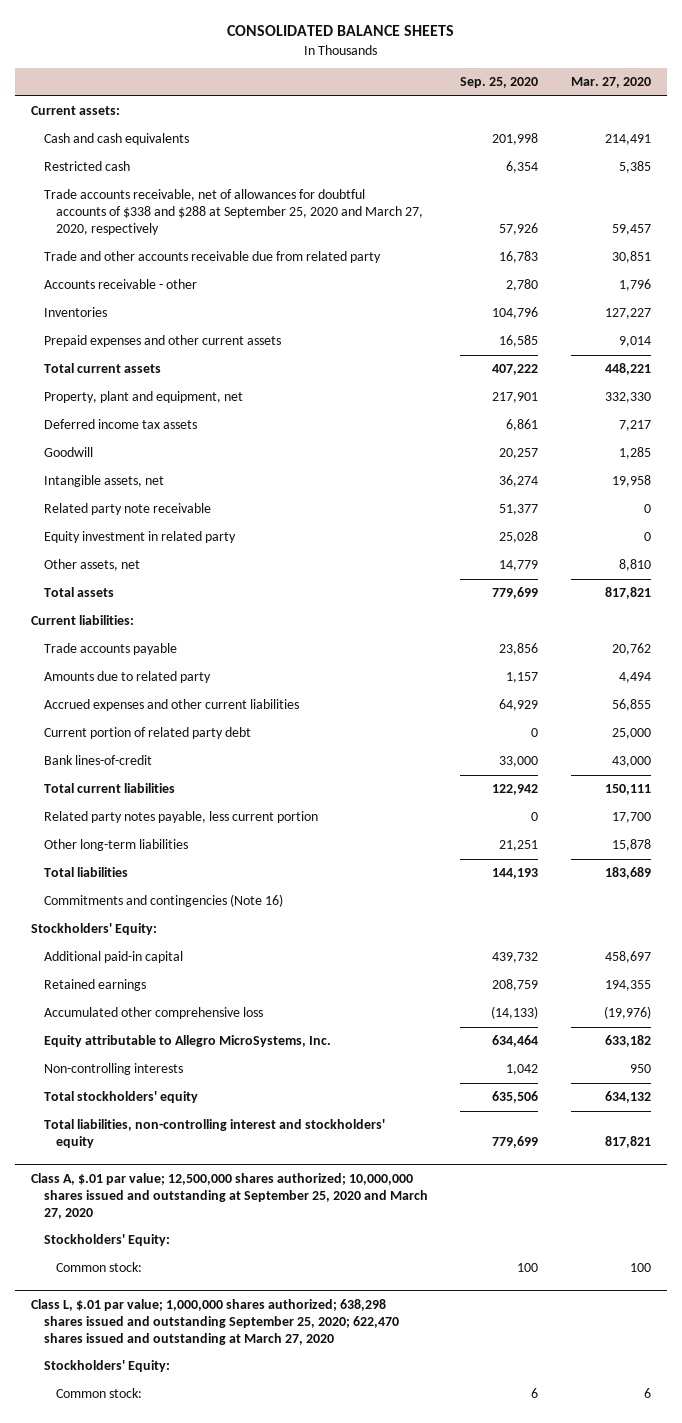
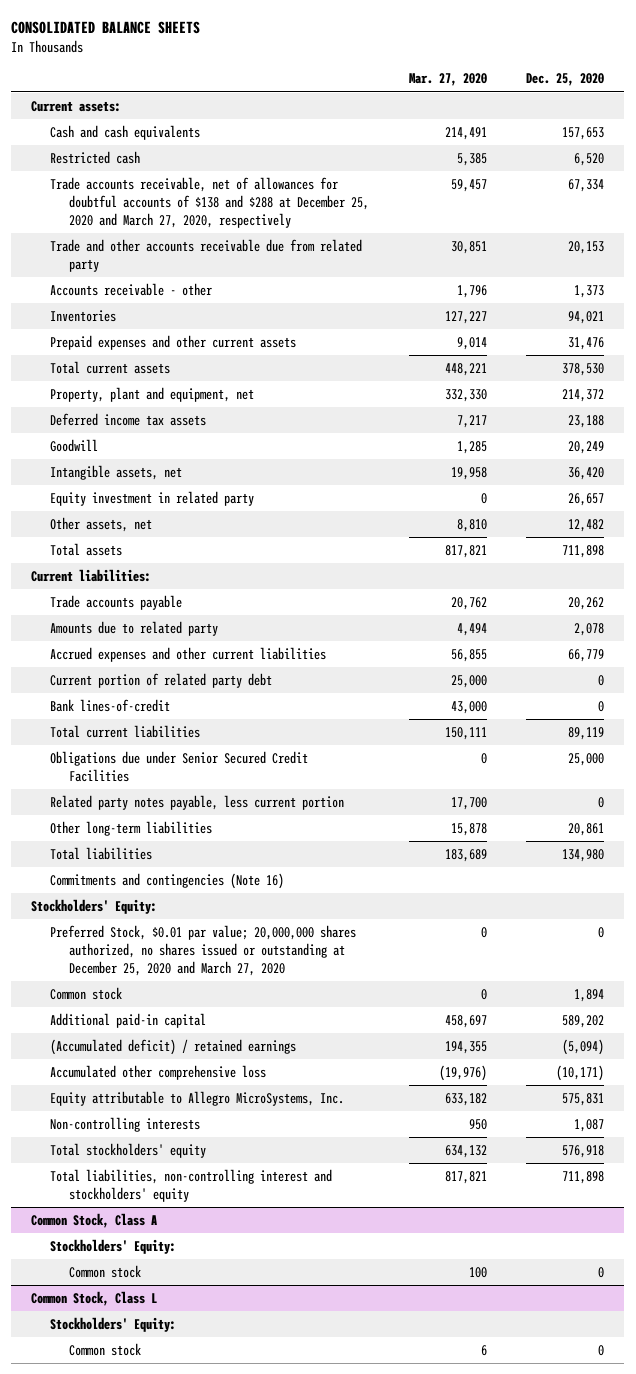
- | Sep. 25, 2020 | Mar. 27, 2020
+ | Mar. 27, 2020 | Dec. 25, 2020
- Trade accounts receivable, net of allowances for doubtful accounts of $338 and $288 at September 25, 2020 and March 27, 2020, respectively | 57,926 | 59,457
+ Trade accounts receivable, net of allowances for doubtful accounts of $138 and $288 at December 25, 2020 and March 27, 2020, respectively | 59,457 | 67,334
- Related party note receivable | 51,377 | 0
+ Obligations due under Senior Secured Credit Facilities | 0 | 25,000
+ Preferred Stock, $0.01 par value; 20,000,000 shares authorized, no shares issued or outstanding at December 25, 2020 and March 27, 2020 | 0 | 0
+ Common stock | 0 | 1,894
- Retained earnings | 208,759 | 194,355
+ (Accumulated deficit) / retained earnings | 194,355 | (5,094)
- Class A, $.01 par value; 12,500,000 shares authorized; 10,000,000 shares issued and outstanding at September 25, 2020 and March 27, 2020
+ Common Stock, Class A
- Common stock: | 100 | 100
- Class L, $.01 par value; 1,000,000 shares authorized; 638,298 shares issued and outstanding September 25, 2020; 622,470 shares issued and outstanding at March 27, 2020
+ Common stock | 100 | 0
+ Common Stock, Class L
- Common stock: | 6 | 6
+ Common stock | 6 | 0

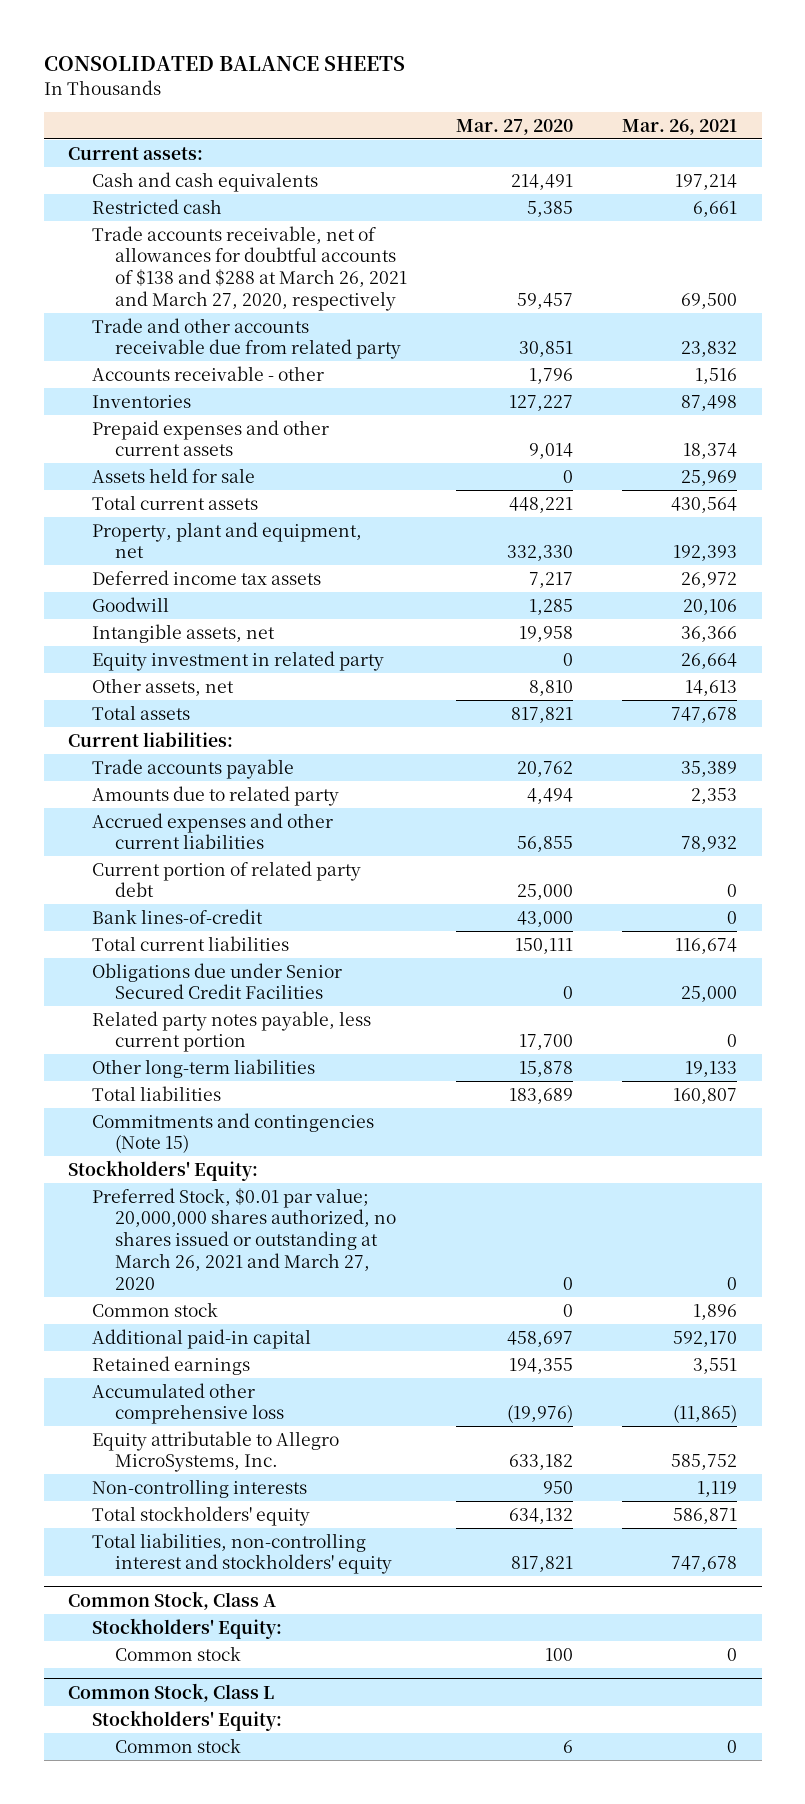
- | Mar. 27, 2020 | Dec. 25, 2020
+ | Mar. 27, 2020 | Mar. 26, 2021
- Trade accounts receivable, net of allowances for doubtful accounts of $138 and $288 at December 25, 2020 and March 27, 2020, respectively | 59,457 | 67,334
+ Trade accounts receivable, net of allowances for doubtful accounts of $138 and $288 at March 26, 2021 and March 27, 2020, respectively | 59,457 | 69,500
+ Assets held for sale | 0 | 25,969
- Commitments and contingencies (Note 16)
+ Commitments and contingencies (Note 15)
- Preferred Stock, $0.01 par value; 20,000,000 shares authorized, no shares issued or outstanding at December 25, 2020 and March 27, 2020 | 0 | 0
+ Preferred Stock, $0.01 par value; 20,000,000 shares authorized, no shares issued or outstanding at March 26, 2021 and March 27, 2020 | 0 | 0
- (Accumulated deficit) / retained earnings | 194,355 | (5,094)
+ Retained earnings | 194,355 | 3,551

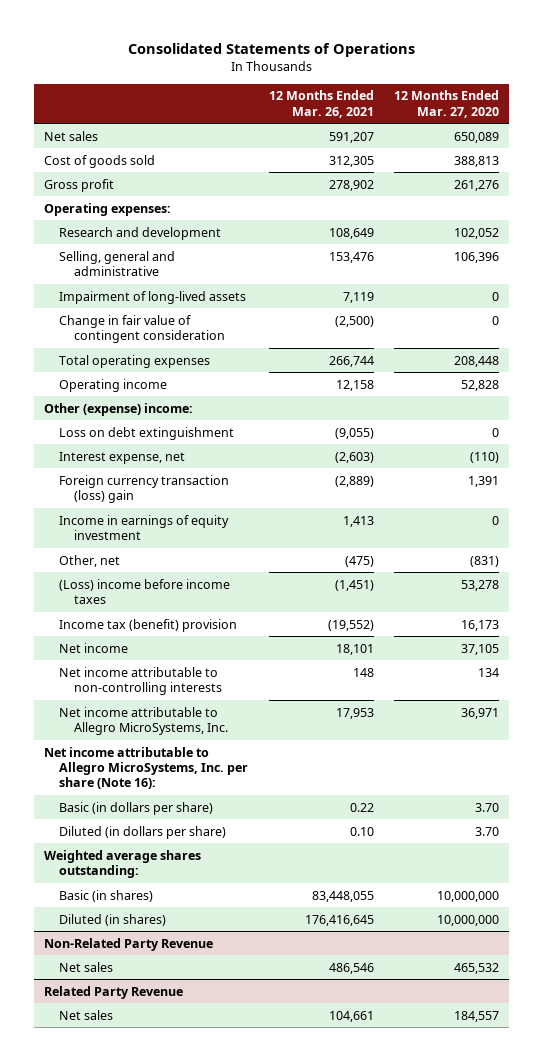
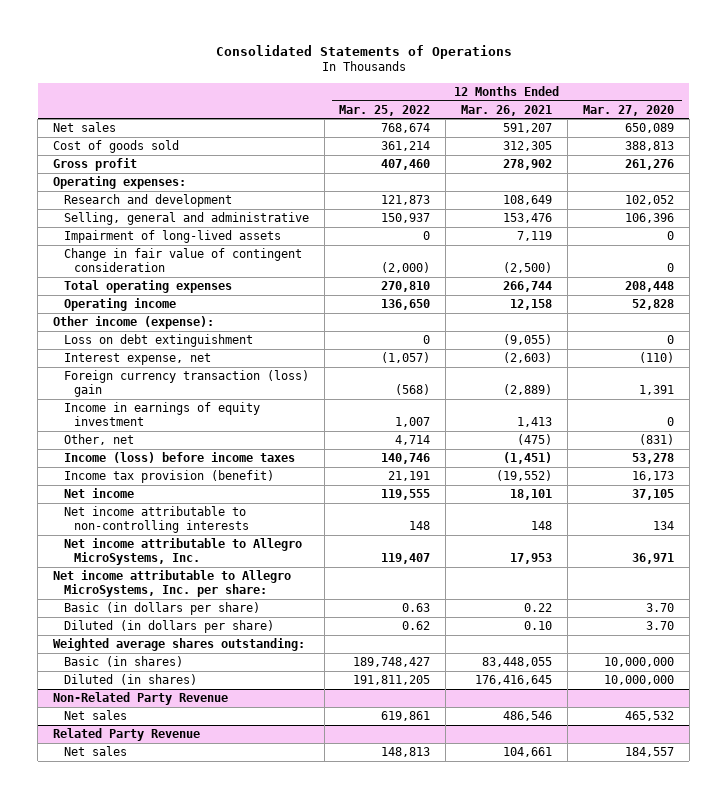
- | 12 Months Ended Mar. 26, 2021 | 12 Months Ended Mar. 27, 2020
+ | 12 Months Ended Mar. 25, 2022 | 12 Months Ended Mar. 26, 2021 | 12 Months Ended Mar. 27, 2020
- Other (expense) income:
+ Other income (expense):
- (Loss) income before income taxes | (1,451) | 53,278
- Income tax (benefit) provision | (19,552) | 16,173
+ Income (loss) before income taxes | 140,746 | (1,451) | 53,278
+ Income tax provision (benefit) | 21,191 | (19,552) | 16,173
- Net income attributable to Allegro MicroSystems, Inc. per share (Note 16):
+ Net income attributable to Allegro MicroSystems, Inc. per share:

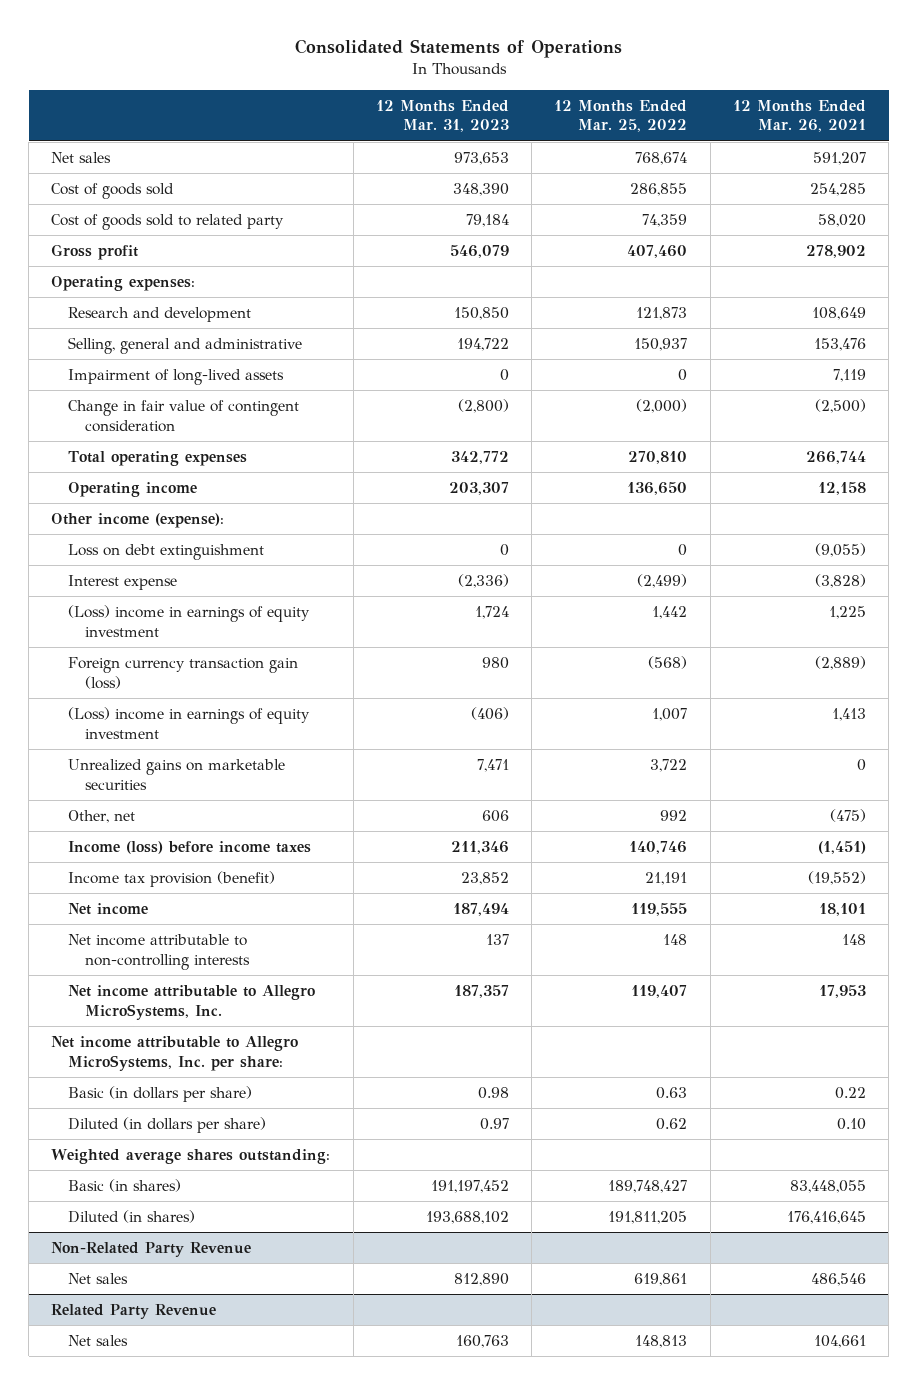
- | 12 Months Ended Mar. 25, 2022 | 12 Months Ended Mar. 26, 2021 | 12 Months Ended Mar. 27, 2020
+ | 12 Months Ended Mar. 31, 2023 | 12 Months Ended Mar. 25, 2022 | 12 Months Ended Mar. 26, 2021
- Cost of goods sold | 361,214 | 312,305 | 388,813
+ Cost of goods sold | 348,390 | 286,855 | 254,285
+ Cost of goods sold to related party | 79,184 | 74,359 | 58,020
- Interest expense, net | (1,057) | (2,603) | (110)
- Foreign currency transaction (loss) gain | (568) | (2,889) | 1,391
- Income in earnings of equity investment | 1,007 | 1,413 | 0
- Other, net | 4,714 | (475) | (831)
+ Interest expense | (2,336) | (2,499) | (3,828)
+ (Loss) income in earnings of equity investment | 1,724 | 1,442 | 1,225
+ Foreign currency transaction gain (loss) | 980 | (568) | (2,889)
+ (Loss) income in earnings of equity investment | (406) | 1,007 | 1,413
+ Unrealized gains on marketable securities | 7,471 | 3,722 | 0
+ Other, net | 606 | 992 | (475)

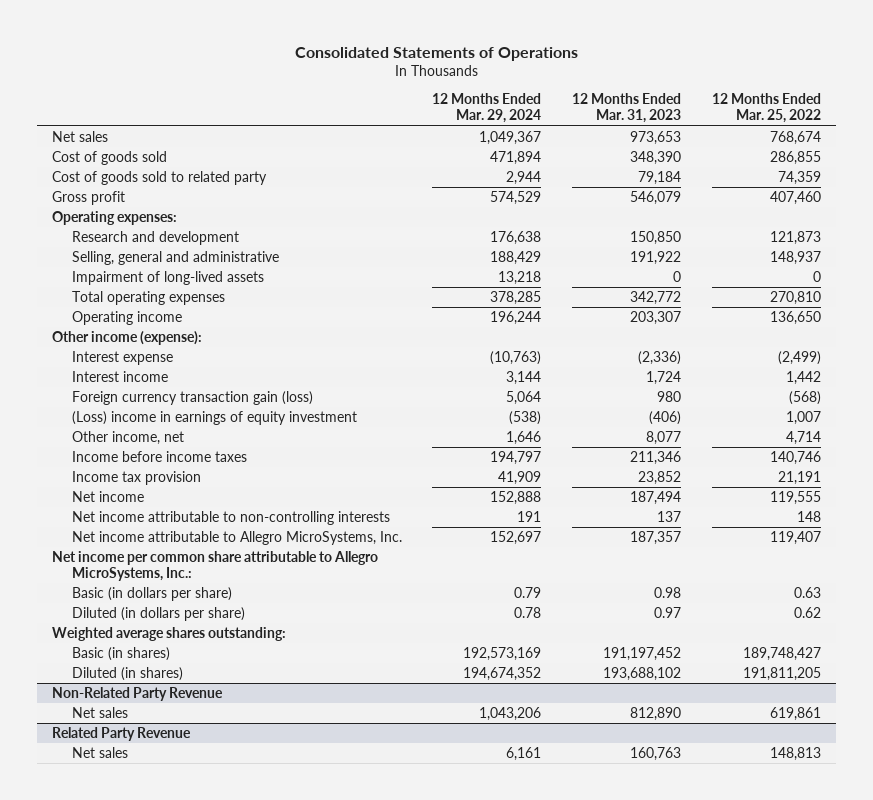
- | 12 Months Ended Mar. 31, 2023 | 12 Months Ended Mar. 25, 2022 | 12 Months Ended Mar. 26, 2021
+ | 12 Months Ended Mar. 29, 2024 | 12 Months Ended Mar. 31, 2023 | 12 Months Ended Mar. 25, 2022
- Selling, general and administrative | 194,722 | 150,937 | 153,476
+ Selling, general and administrative | 188,429 | 191,922 | 148,937
- Change in fair value of contingent consideration | (2,800) | (2,000) | (2,500)
- Loss on debt extinguishment | 0 | 0 | (9,055)
- (Loss) income in earnings of equity investment | 1,724 | 1,442 | 1,225
+ Interest income | 3,144 | 1,724 | 1,442
- Unrealized gains on marketable securities | 7,471 | 3,722 | 0
- Other, net | 606 | 992 | (475)
- Income (loss) before income taxes | 211,346 | 140,746 | (1,451)
- Income tax provision (benefit) | 23,852 | 21,191 | (19,552)
+ Other income, net | 1,646 | 8,077 | 4,714
+ Income before income taxes | 194,797 | 211,346 | 140,746
+ Income tax provision | 41,909 | 23,852 | 21,191
- Net income attributable to Allegro MicroSystems, Inc. per share:
+ Net income per common share attributable to Allegro MicroSystems, Inc.:

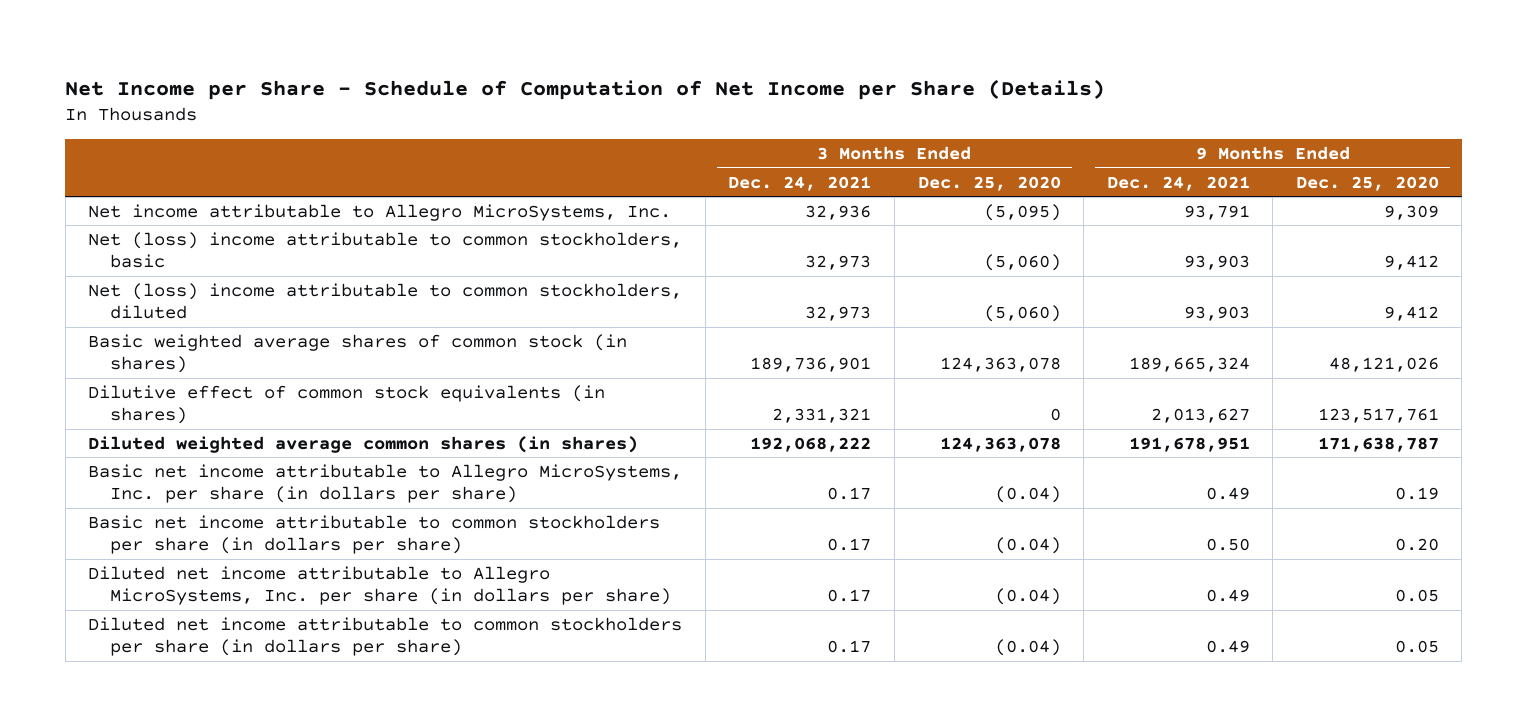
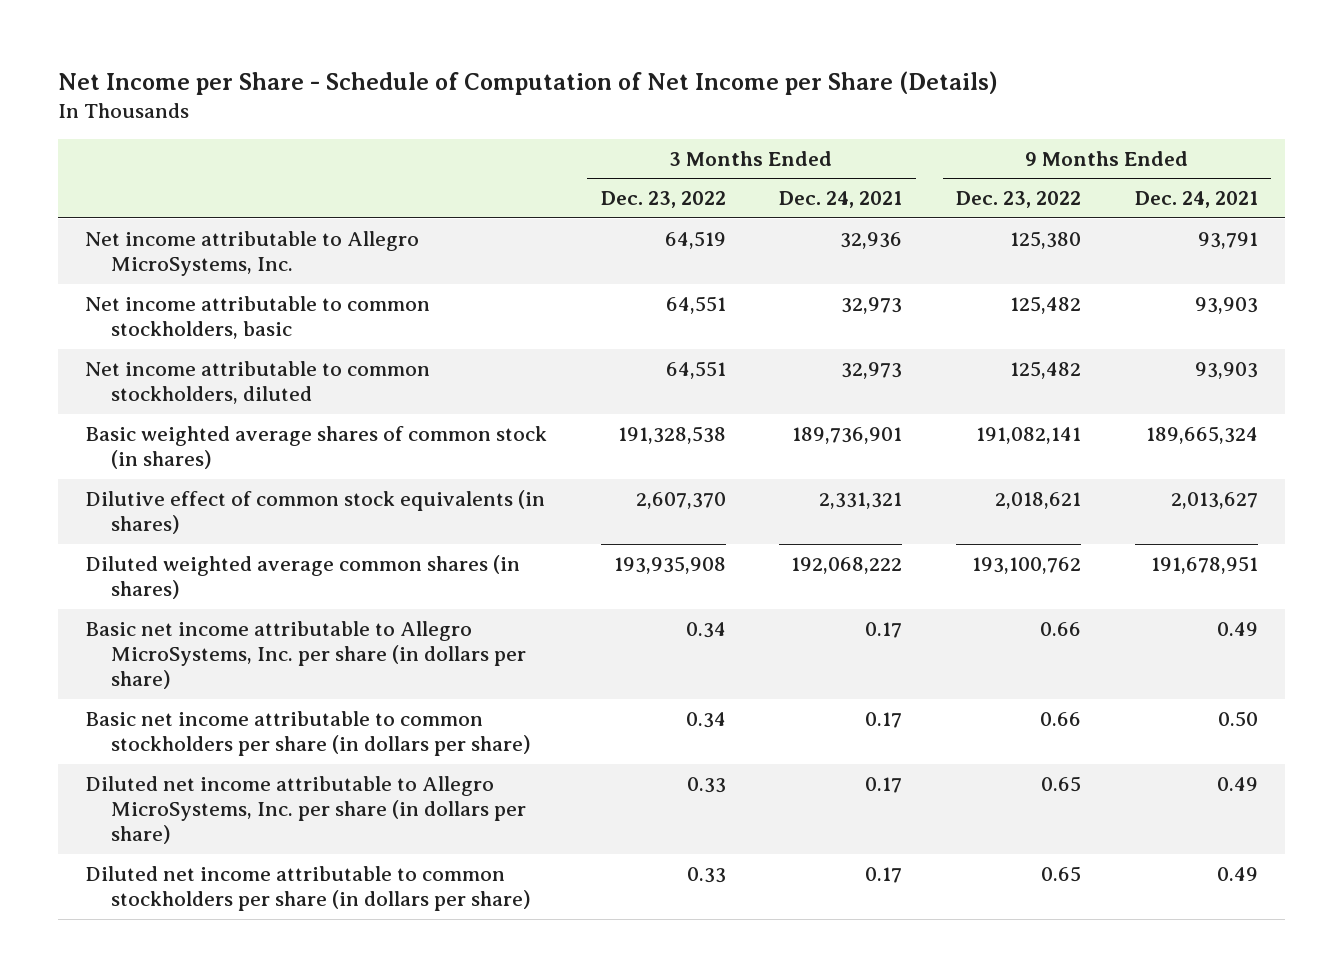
- | 3 Months Ended Dec. 24, 2021 | 3 Months Ended Dec. 25, 2020 | 9 Months Ended Dec. 24, 2021 | 9 Months Ended Dec. 25, 2020
+ | 3 Months Ended Dec. 23, 2022 | 3 Months Ended Dec. 24, 2021 | 9 Months Ended Dec. 23, 2022 | 9 Months Ended Dec. 24, 2021
- Net (loss) income attributable to common stockholders, basic | 32,973 | (5,060) | 93,903 | 9,412
- Net (loss) income attributable to common stockholders, diluted | 32,973 | (5,060) | 93,903 | 9,412
+ Net income attributable to common stockholders, basic | 64,551 | 32,973 | 125,482 | 93,903
+ Net income attributable to common stockholders, diluted | 64,551 | 32,973 | 125,482 | 93,903

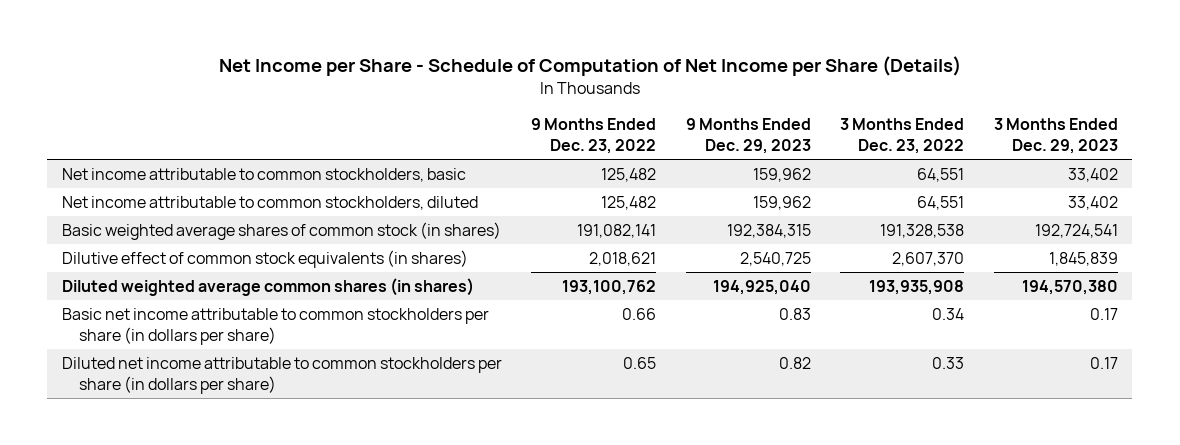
- | 3 Months Ended Dec. 23, 2022 | 3 Months Ended Dec. 24, 2021 | 9 Months Ended Dec. 23, 2022 | 9 Months Ended Dec. 24, 2021
+ | 9 Months Ended Dec. 23, 2022 | 9 Months Ended Dec. 29, 2023 | 3 Months Ended Dec. 23, 2022 | 3 Months Ended Dec. 29, 2023
- Net income attributable to Allegro MicroSystems, Inc. | 64,519 | 32,936 | 125,380 | 93,791
- Basic net income attributable to Allegro MicroSystems, Inc. per share (in dollars per share) | 0.34 | 0.17 | 0.66 | 0.49
- Diluted net income attributable to Allegro MicroSystems, Inc. per share (in dollars per share) | 0.33 | 0.17 | 0.65 | 0.49

